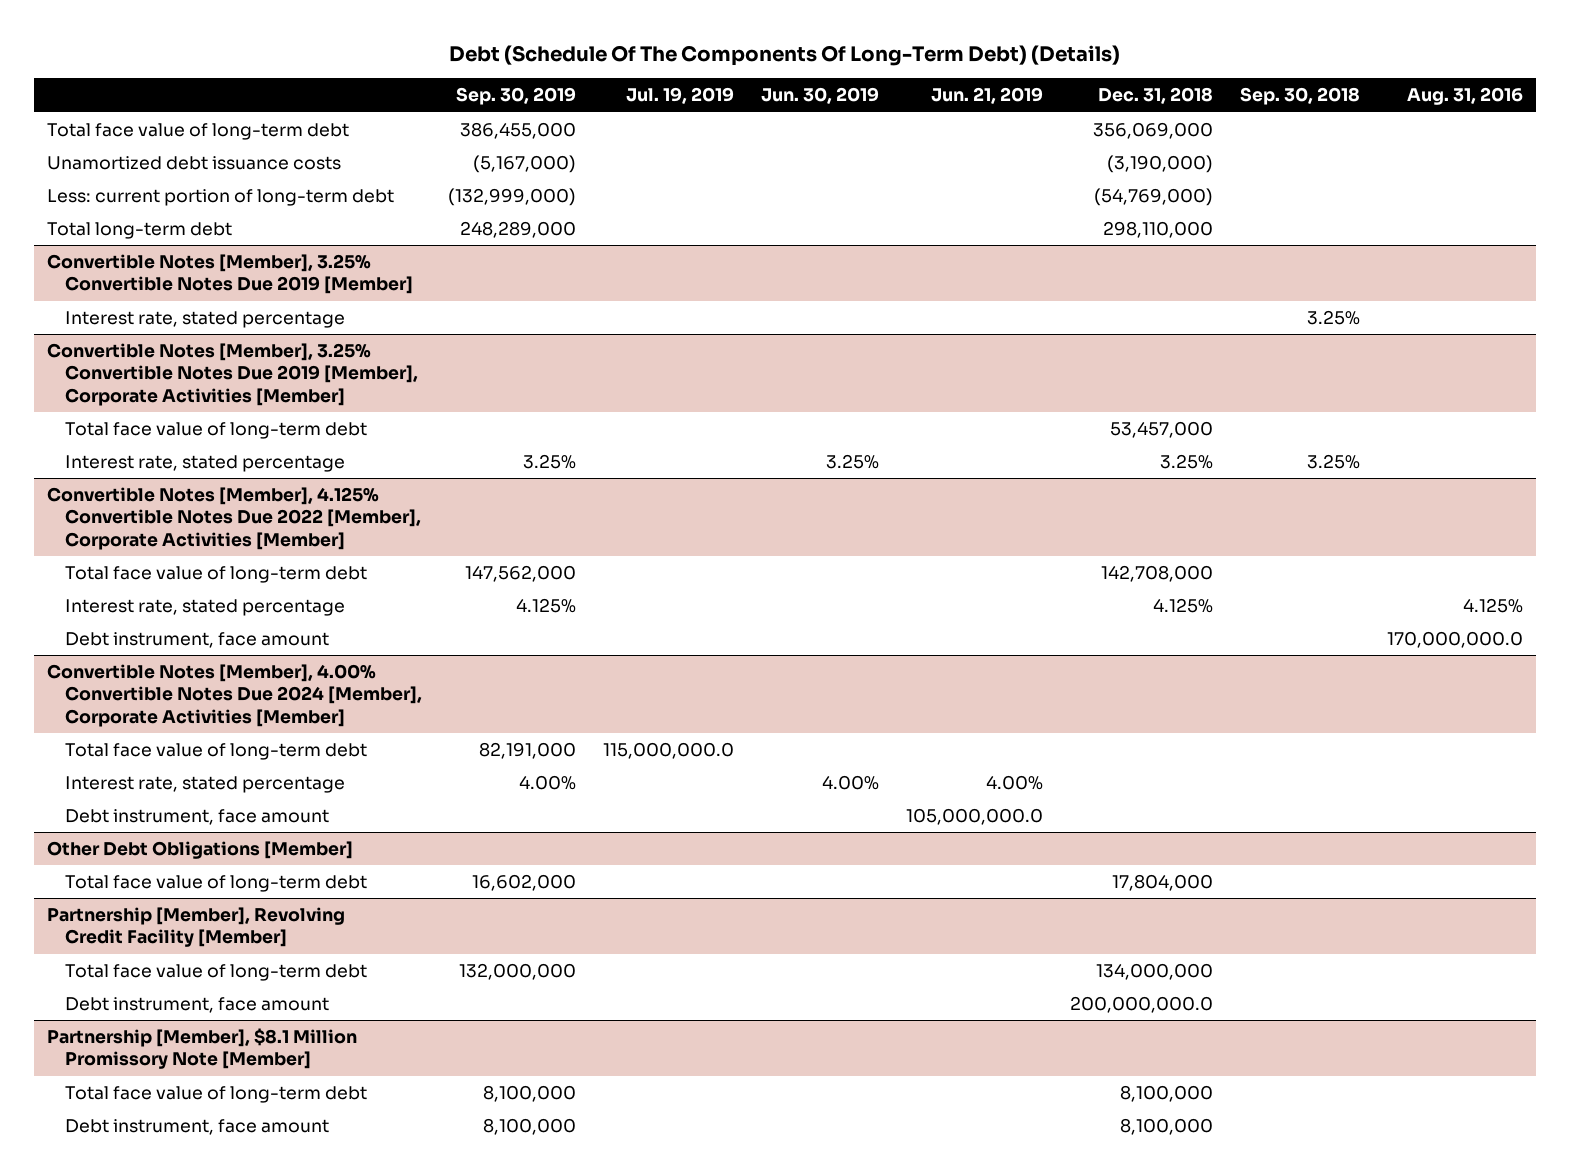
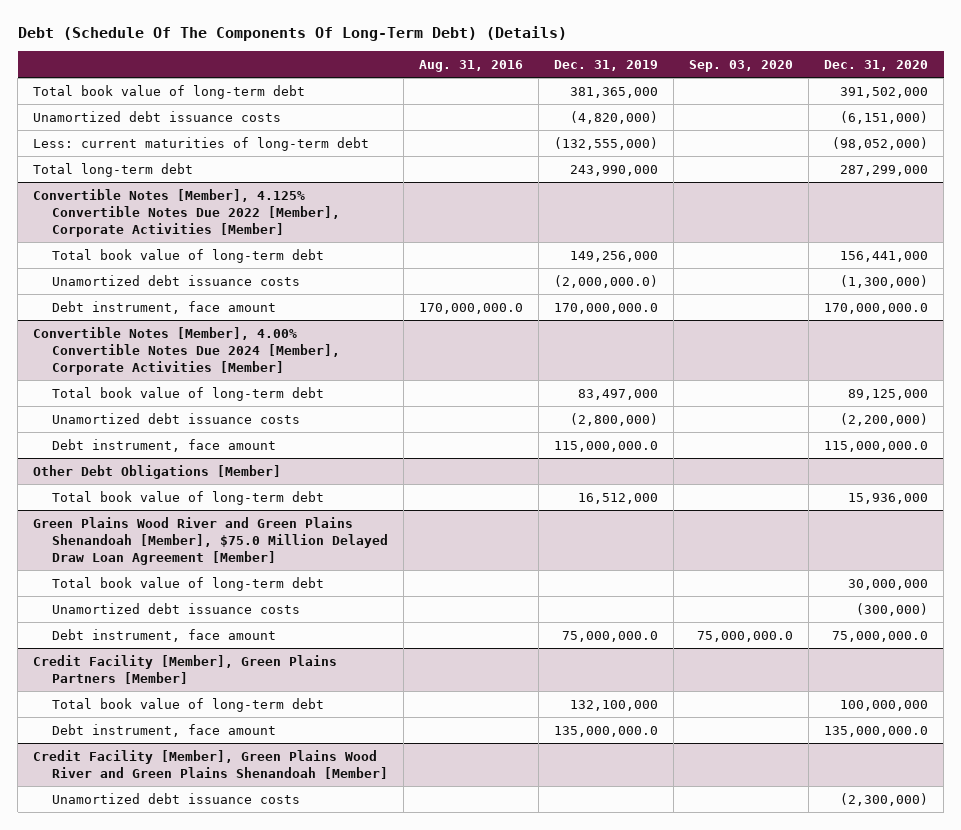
- | Sep. 30, 2019 | Jul. 19, 2019 | Jun. 30, 2019 | Jun. 21, 2019 | Dec. 31, 2018 | Sep. 30, 2018 | Aug. 31, 2016
+ | Aug. 31, 2016 | Dec. 31, 2019 | Sep. 03, 2020 | Dec. 31, 2020
- Total face value of long-term debt | 386,455,000 | | | | 356,069,000 | |
+ Total book value of long-term debt | | 381,365,000 | | 391,502,000
- Less: current portion of long-term debt | (132,999,000) | | | | (54,769,000) | |
+ Less: current maturities of long-term debt | | (132,555,000) | | (98,052,000)
- Convertible Notes [Member], 3.25% Convertible Notes Due 2019 [Member]
- Interest rate, stated percentage | | | | | | 3.25% |
- Convertible Notes [Member], 3.25% Convertible Notes Due 2019 [Member], Corporate Activities [Member]
- Total face value of long-term debt | | | | | 53,457,000 | |
- Interest rate, stated percentage | 3.25% | | 3.25% | | 3.25% | 3.25% |
@ Convertible Notes [Member], 4.125% Convertible Notes Due 2022 [Member], Corporate Activities [Member]
- Total face value of long-term debt | 147,562,000 | | | | 142,708,000 | |
- Interest rate, stated percentage | 4.125% | | | | 4.125% | | 4.125%
+ Total book value of long-term debt | | 149,256,000 | | 156,441,000
+ Unamortized debt issuance costs | | (2,000,000.0) | | (1,300,000)
@ Convertible Notes [Member], 4.00% Convertible Notes Due 2024 [Member], Corporate Activities [Member]
- Total face value of long-term debt | 82,191,000 | 115,000,000.0 | | | | |
- Interest rate, stated percentage | 4.00% | | 4.00% | 4.00% | | |
+ Total book value of long-term debt | | 83,497,000 | | 89,125,000
+ Unamortized debt issuance costs | | (2,800,000) | | (2,200,000)
@ Other Debt Obligations [Member]
- Total face value of long-term debt | 16,602,000 | | | | 17,804,000 | |
- Partnership [Member], Revolving Credit Facility [Member]
- Total face value of long-term debt | 132,000,000 | | | | 134,000,000 | |
- Debt instrument, face amount | | | | | 200,000,000.0 | |
- Partnership [Member], $8.1 Million Promissory Note [Member]
- Total face value of long-term debt | 8,100,000 | | | | 8,100,000 | |
- Debt instrument, face amount | 8,100,000 | | | | 8,100,000 | |
@ Other Debt Obligations [Member]
+ Total book value of long-term debt | | 16,512,000 | | 15,936,000
+ Green Plains Wood River and Green Plains Shenandoah [Member], $75.0 Million Delayed Draw Loan Agreement [Member]
+ Total book value of long-term debt | | | | 30,000,000
+ Unamortized debt issuance costs | | | | (300,000)
+ Debt instrument, face amount | | 75,000,000.0 | 75,000,000.0 | 75,000,000.0
+ Credit Facility [Member], Green Plains Partners [Member]
+ Total book value of long-term debt | | 132,100,000 | | 100,000,000
+ Debt instrument, face amount | | 135,000,000.0 | | 135,000,000.0
+ Credit Facility [Member], Green Plains Wood River and Green Plains Shenandoah [Member]
+ Unamortized debt issuance costs | | | | (2,300,000)

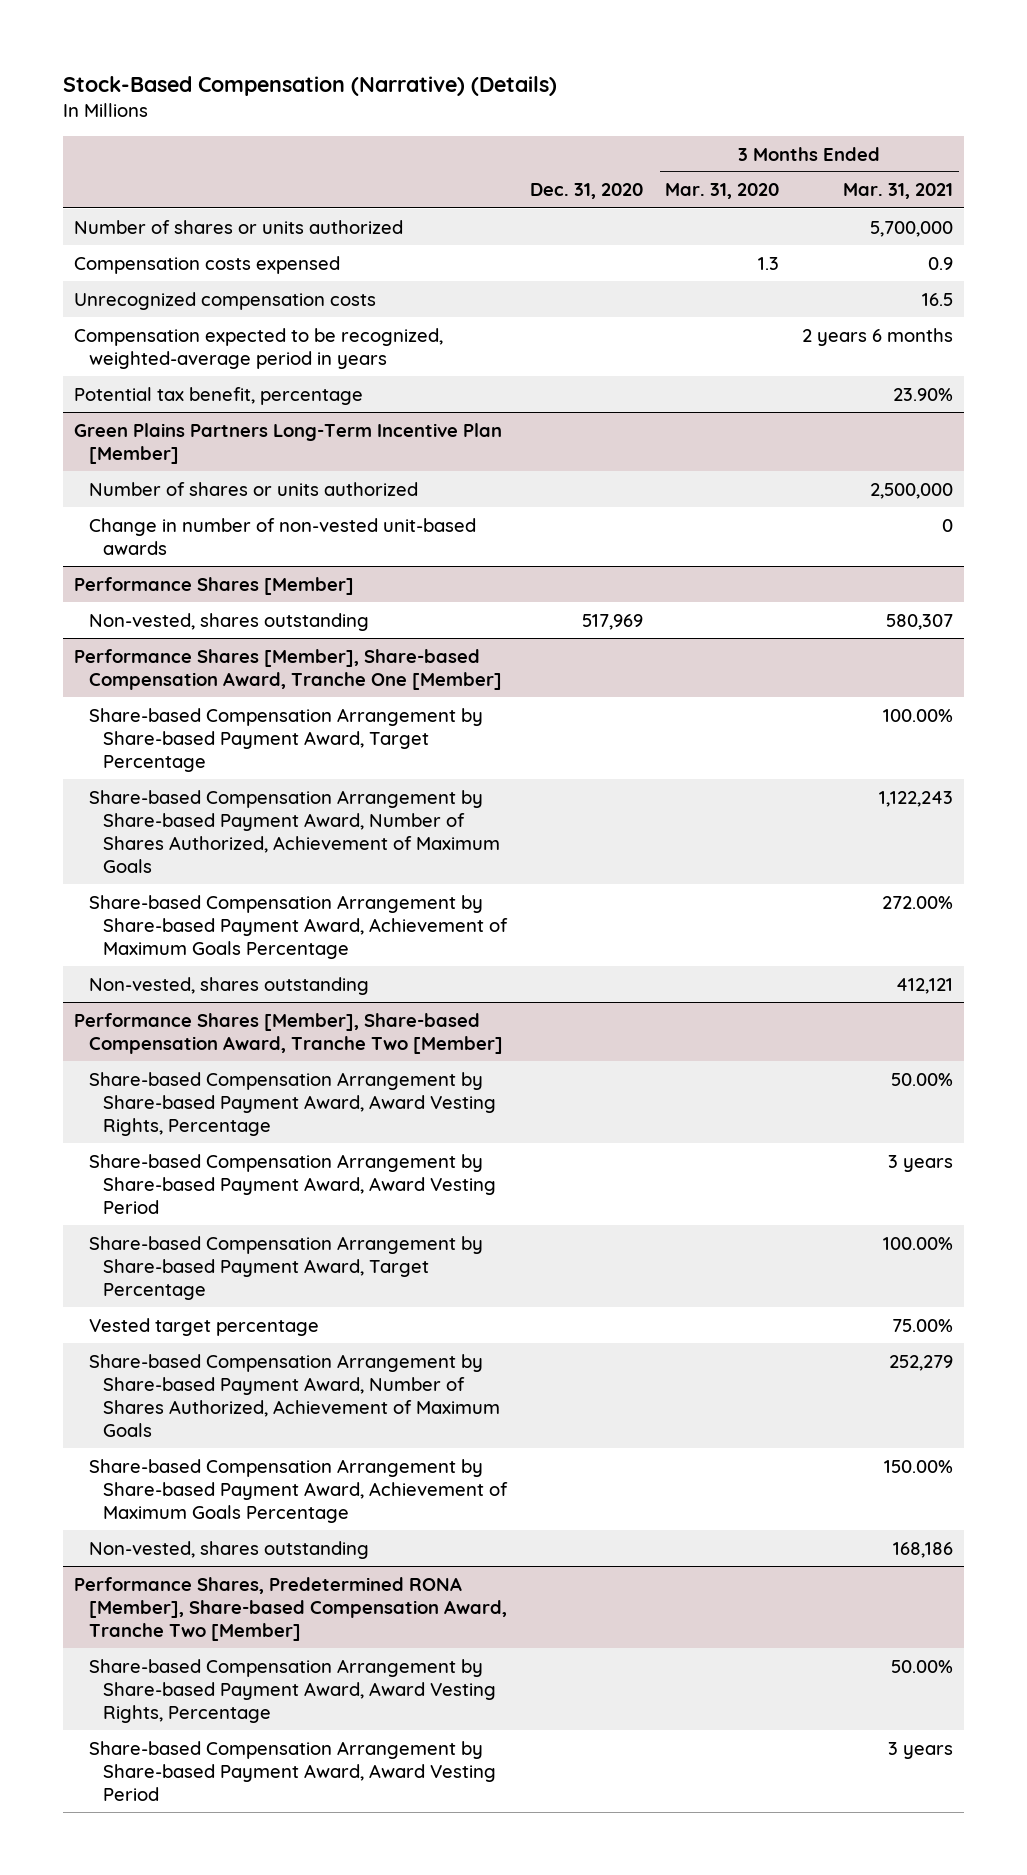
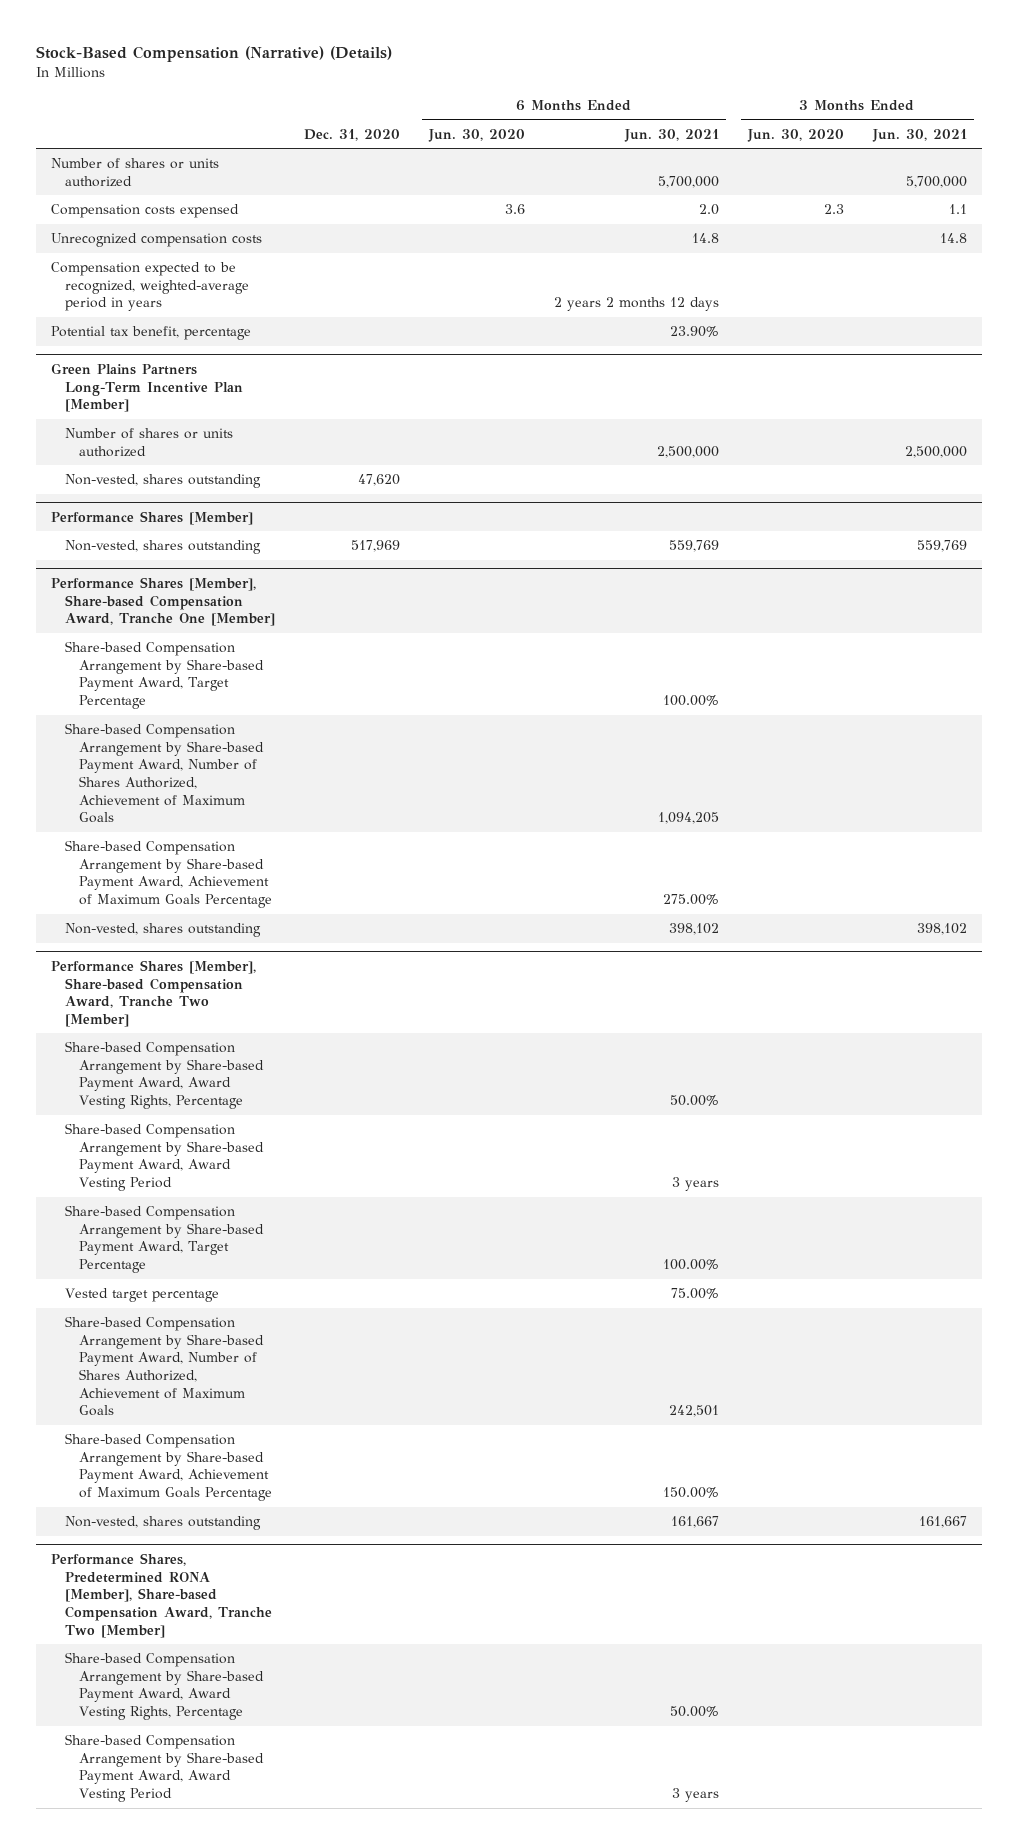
- | Dec. 31, 2020 | 3 Months Ended Mar. 31, 2020 | 3 Months Ended Mar. 31, 2021
+ | Dec. 31, 2020 | 6 Months Ended Jun. 30, 2020 | 6 Months Ended Jun. 30, 2021 | 3 Months Ended Jun. 30, 2020 | 3 Months Ended Jun. 30, 2021
@ Green Plains Partners Long-Term Incentive Plan [Member]
- Change in number of non-vested unit-based awards | | | 0
+ Non-vested, shares outstanding | 47,620 | | | |

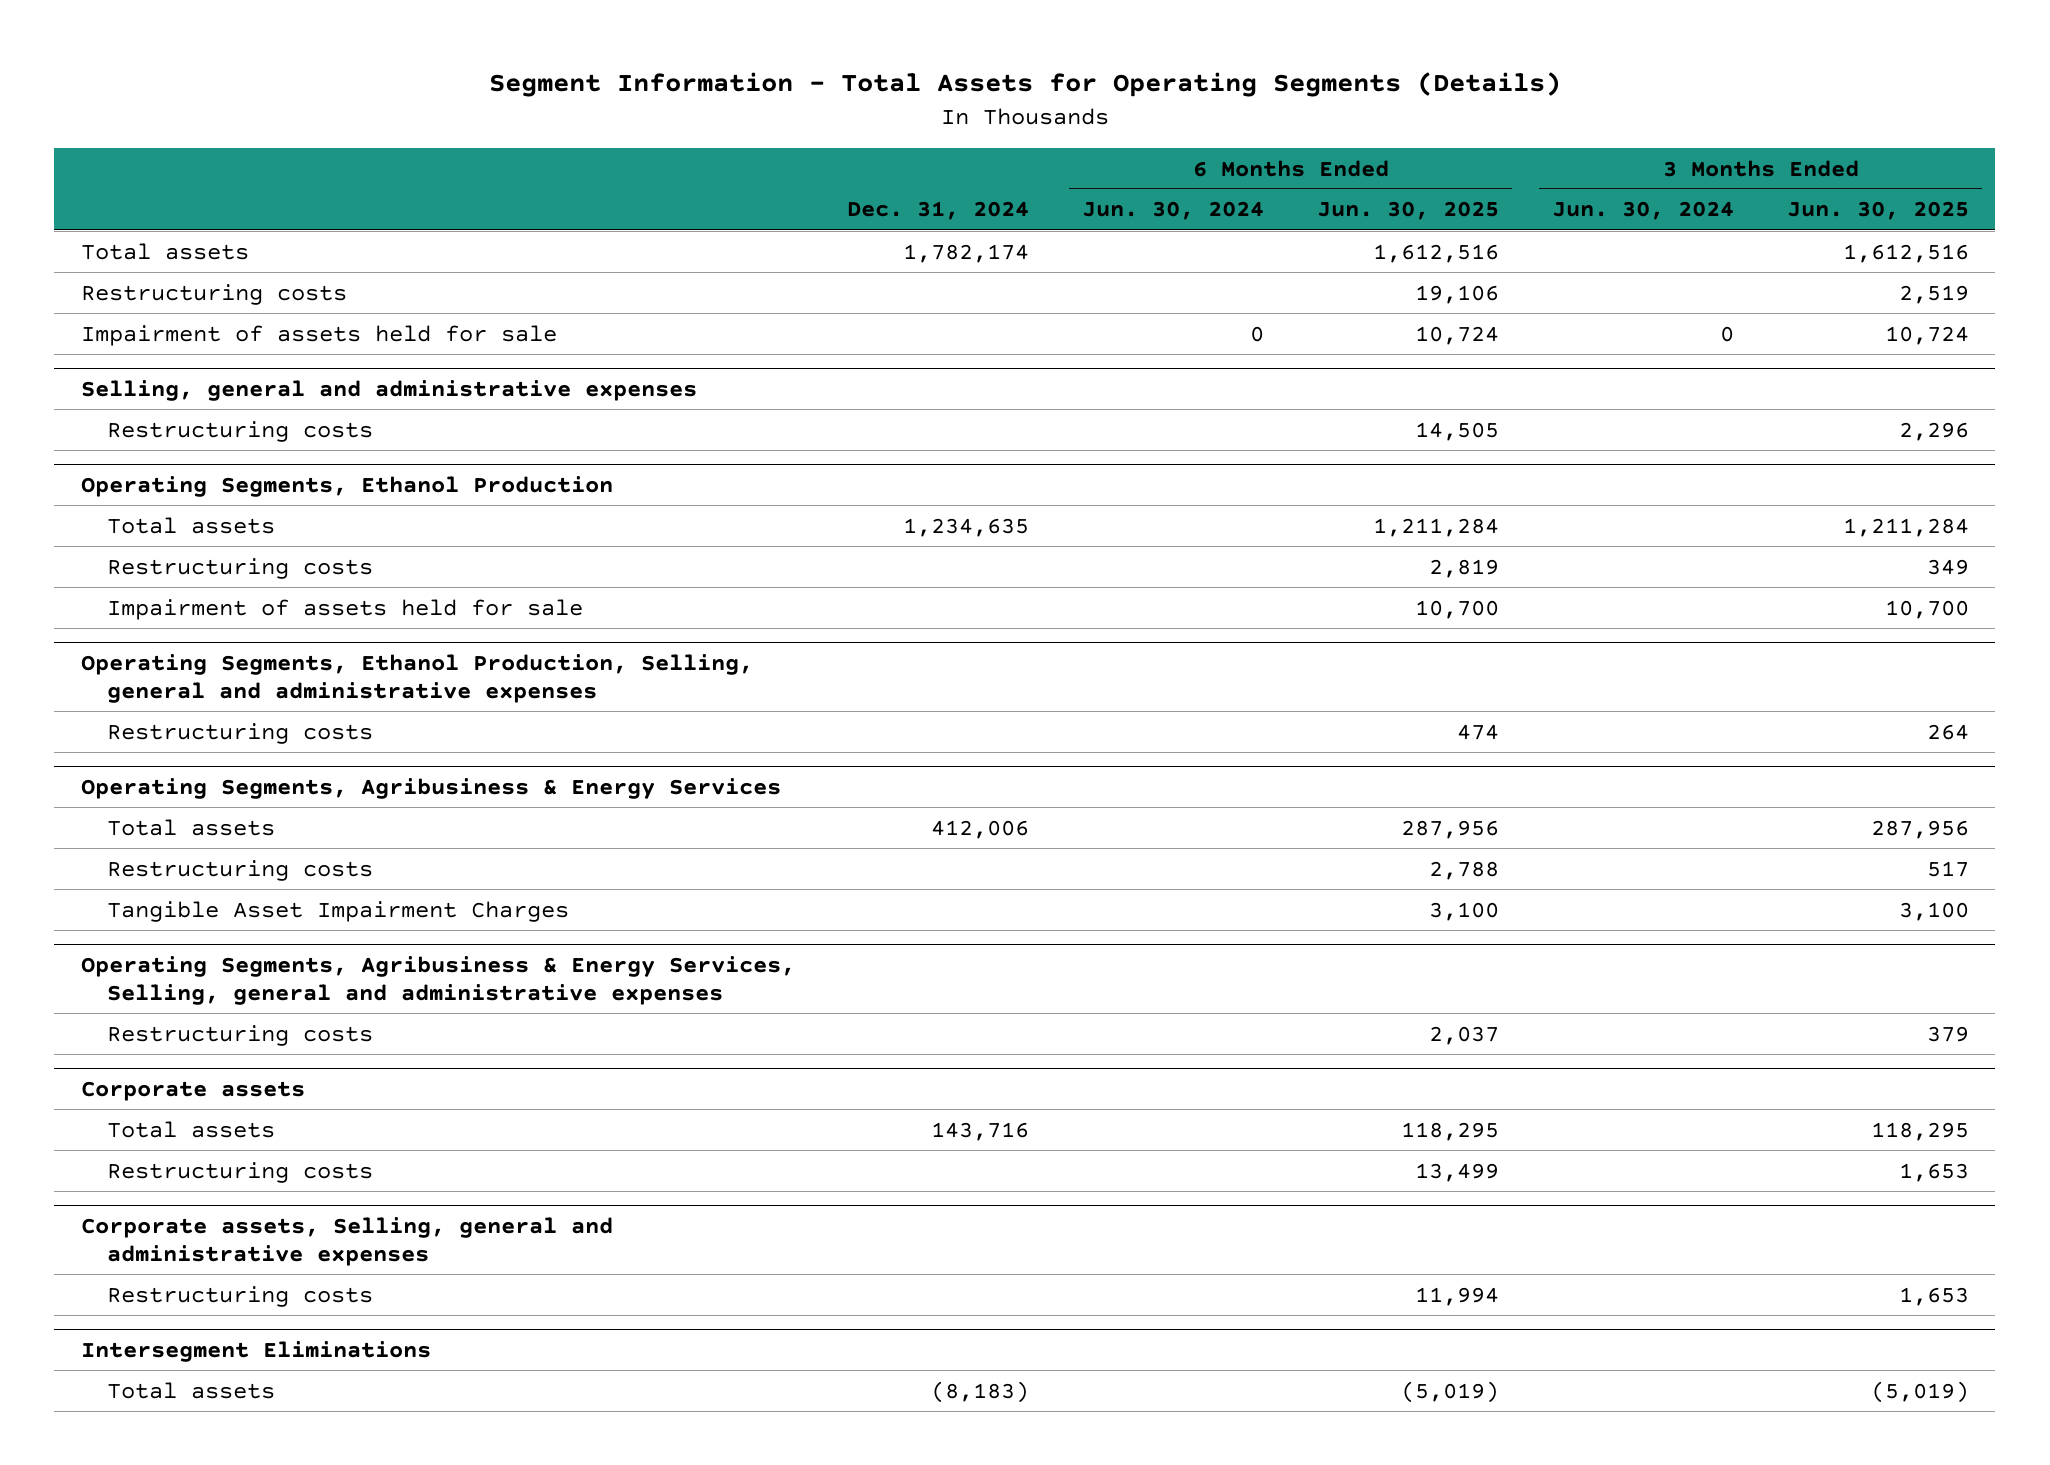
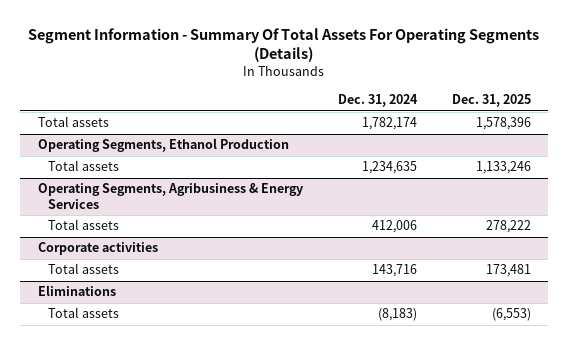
- Segment Information - Total Assets for Operating Segments (Details)
+ Segment Information - Summary Of Total Assets For Operating Segments (Details)
- | Dec. 31, 2024 | 6 Months Ended Jun. 30, 2024 | 6 Months Ended Jun. 30, 2025 | 3 Months Ended Jun. 30, 2024 | 3 Months Ended Jun. 30, 2025
+ | Dec. 31, 2024 | Dec. 31, 2025
- Restructuring costs | | | 19,106 | | 2,519
- Impairment of assets held for sale | | 0 | 10,724 | 0 | 10,724
- Selling, general and administrative expenses
- Restructuring costs | | | 14,505 | | 2,296
@ Operating Segments, Ethanol Production
- Restructuring costs | | | 2,819 | | 349
- Impairment of assets held for sale | | | 10,700 | | 10,700
- Operating Segments, Ethanol Production, Selling, general and administrative expenses
- Restructuring costs | | | 474 | | 264
@ Operating Segments, Agribusiness & Energy Services
- Restructuring costs | | | 2,788 | | 517
- Tangible Asset Impairment Charges | | | 3,100 | | 3,100
- Operating Segments, Agribusiness & Energy Services, Selling, general and administrative expenses
- Restructuring costs | | | 2,037 | | 379
- Corporate assets
+ Corporate activities
- Restructuring costs | | | 13,499 | | 1,653
- Corporate assets, Selling, general and administrative expenses
- Restructuring costs | | | 11,994 | | 1,653
- Intersegment Eliminations
+ Eliminations

